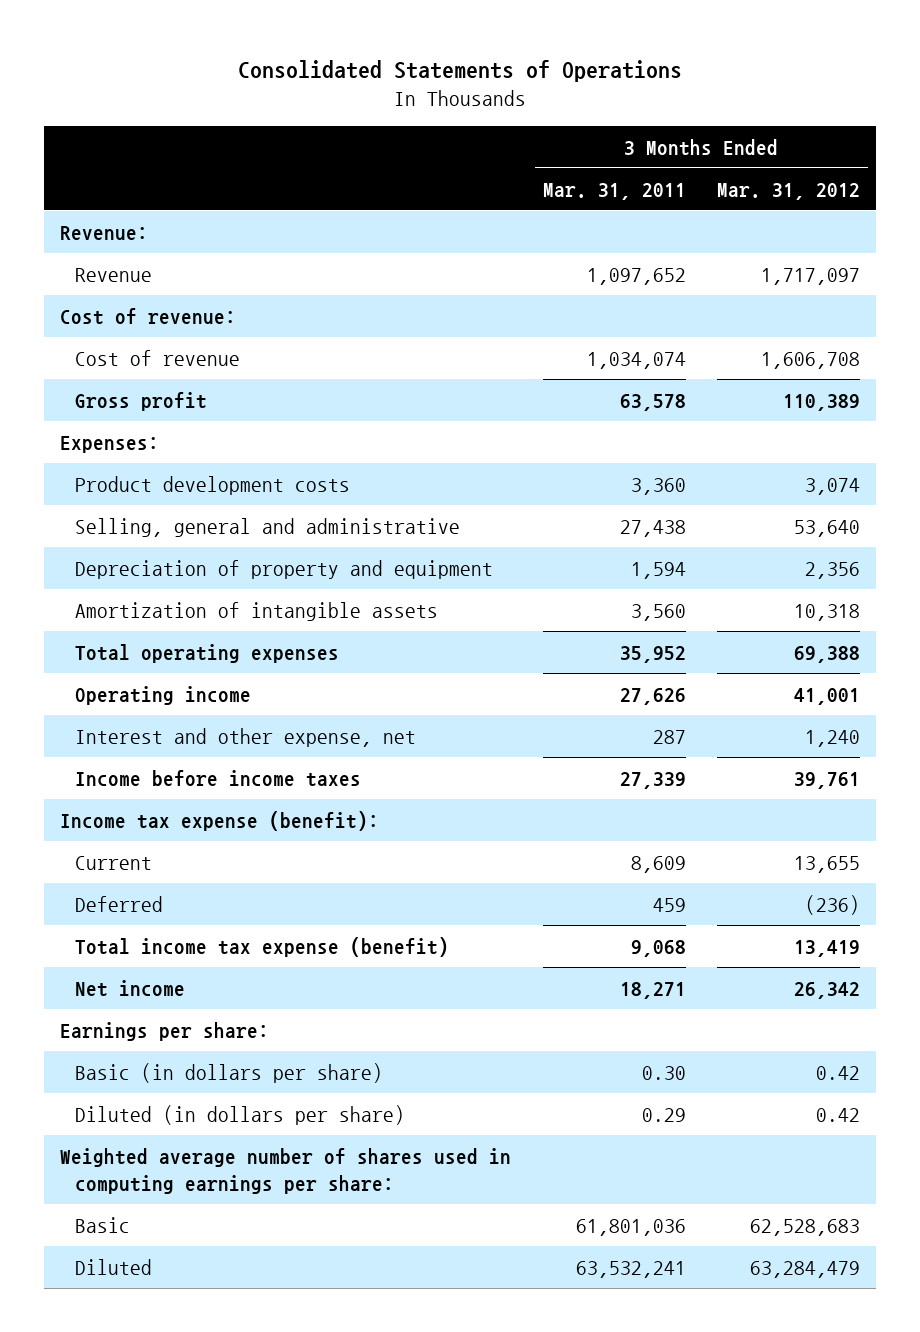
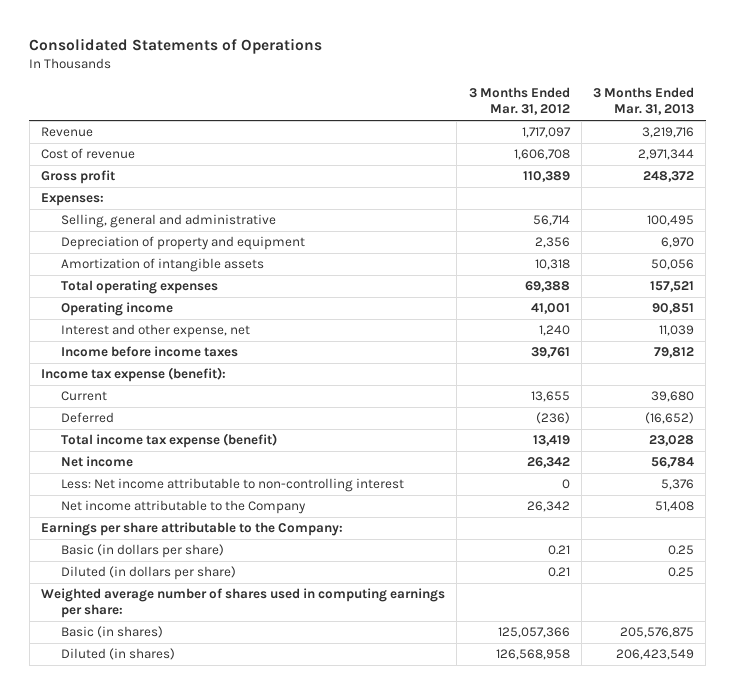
- | 3 Months Ended Mar. 31, 2011 | 3 Months Ended Mar. 31, 2012
+ | 3 Months Ended Mar. 31, 2012 | 3 Months Ended Mar. 31, 2013
- Revenue:
- Cost of revenue:
- Product development costs | 3,360 | 3,074
- Selling, general and administrative | 27,438 | 53,640
+ Selling, general and administrative | 56,714 | 100,495
- Earnings per share:
- Basic (in dollars per share) | 0.30 | 0.42
- Diluted (in dollars per share) | 0.29 | 0.42
+ Less: Net income attributable to non-controlling interest | 0 | 5,376
+ Net income attributable to the Company | 26,342 | 51,408
+ Earnings per share attributable to the Company:
+ Basic (in dollars per share) | 0.21 | 0.25
+ Diluted (in dollars per share) | 0.21 | 0.25
- Basic | 61,801,036 | 62,528,683
- Diluted | 63,532,241 | 63,284,479
+ Basic (in shares) | 125,057,366 | 205,576,875
+ Diluted (in shares) | 126,568,958 | 206,423,549

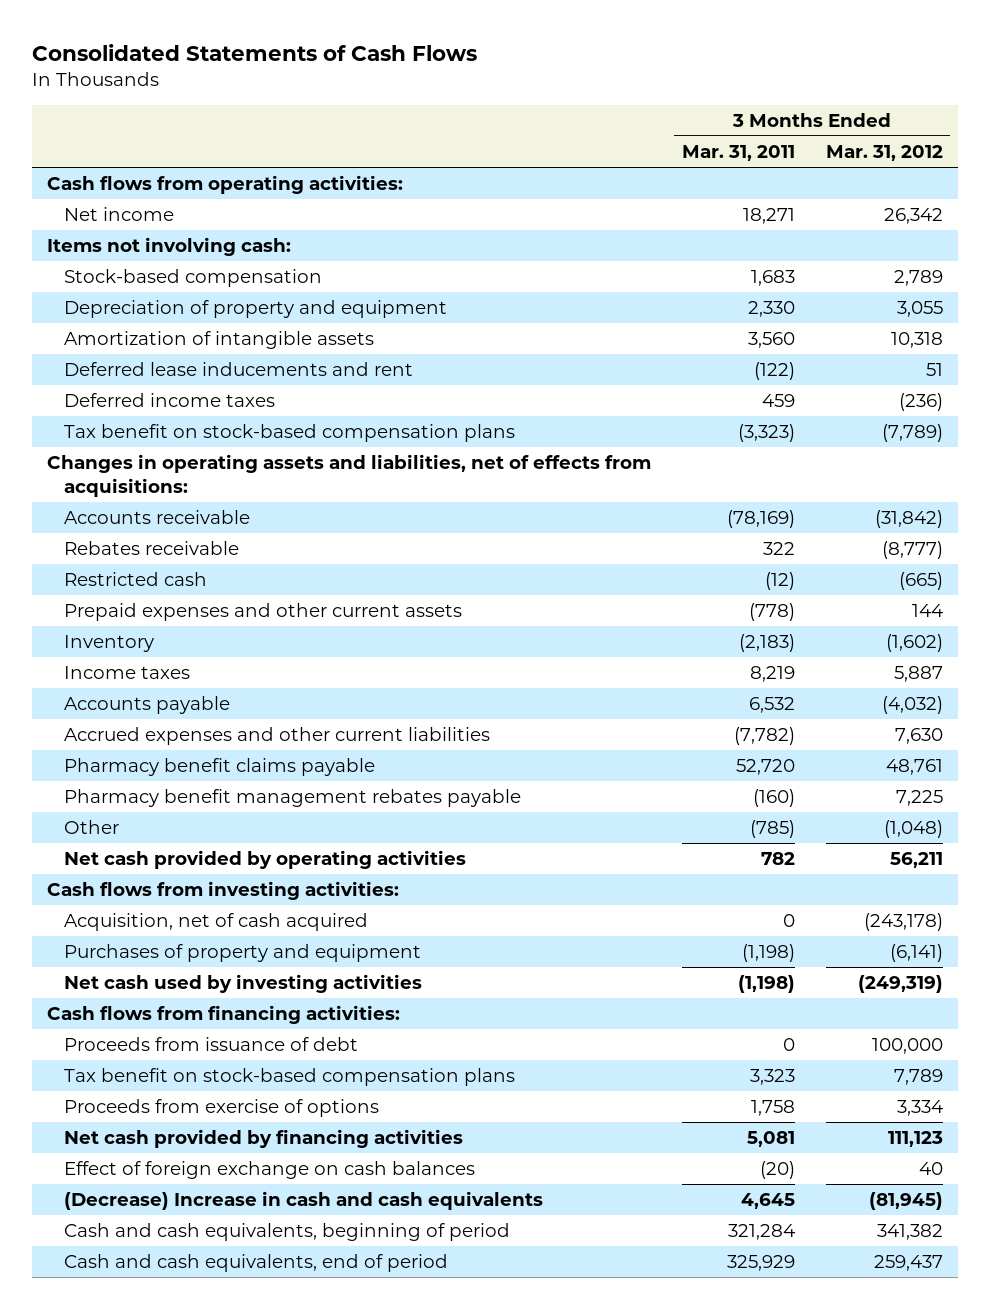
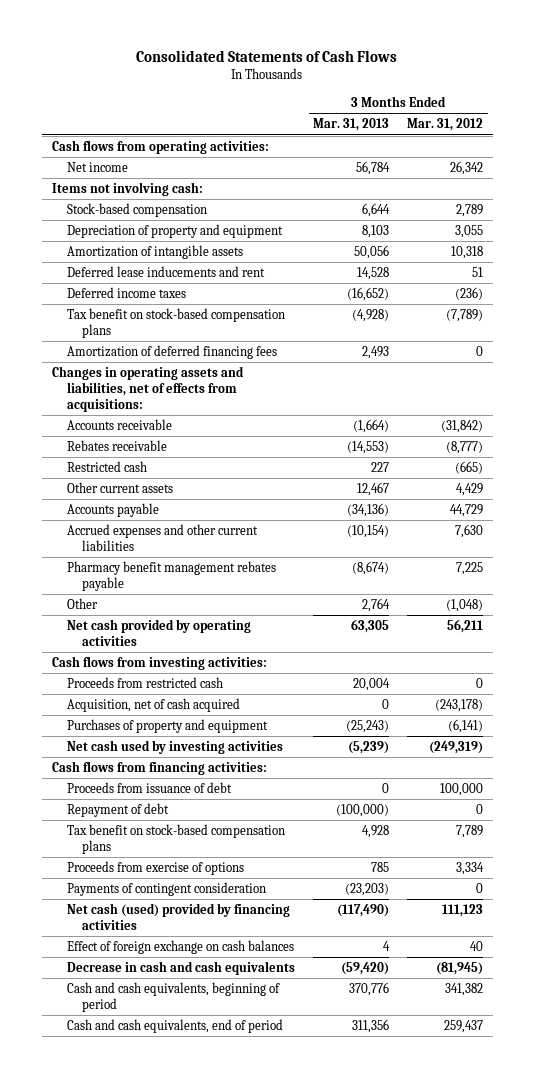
- | 3 Months Ended Mar. 31, 2011 | 3 Months Ended Mar. 31, 2012
+ | 3 Months Ended Mar. 31, 2013 | 3 Months Ended Mar. 31, 2012
+ Amortization of deferred financing fees | 2,493 | 0
- Prepaid expenses and other current assets | (778) | 144
- Inventory | (2,183) | (1,602)
- Income taxes | 8,219 | 5,887
- Accounts payable | 6,532 | (4,032)
+ Other current assets | 12,467 | 4,429
+ Accounts payable | (34,136) | 44,729
- Pharmacy benefit claims payable | 52,720 | 48,761
+ Proceeds from restricted cash | 20,004 | 0
+ Repayment of debt | (100,000) | 0
- Net cash provided by financing activities | 5,081 | 111,123
+ Payments of contingent consideration | (23,203) | 0
+ Net cash (used) provided by financing activities | (117,490) | 111,123
- (Decrease) Increase in cash and cash equivalents | 4,645 | (81,945)
+ Decrease in cash and cash equivalents | (59,420) | (81,945)

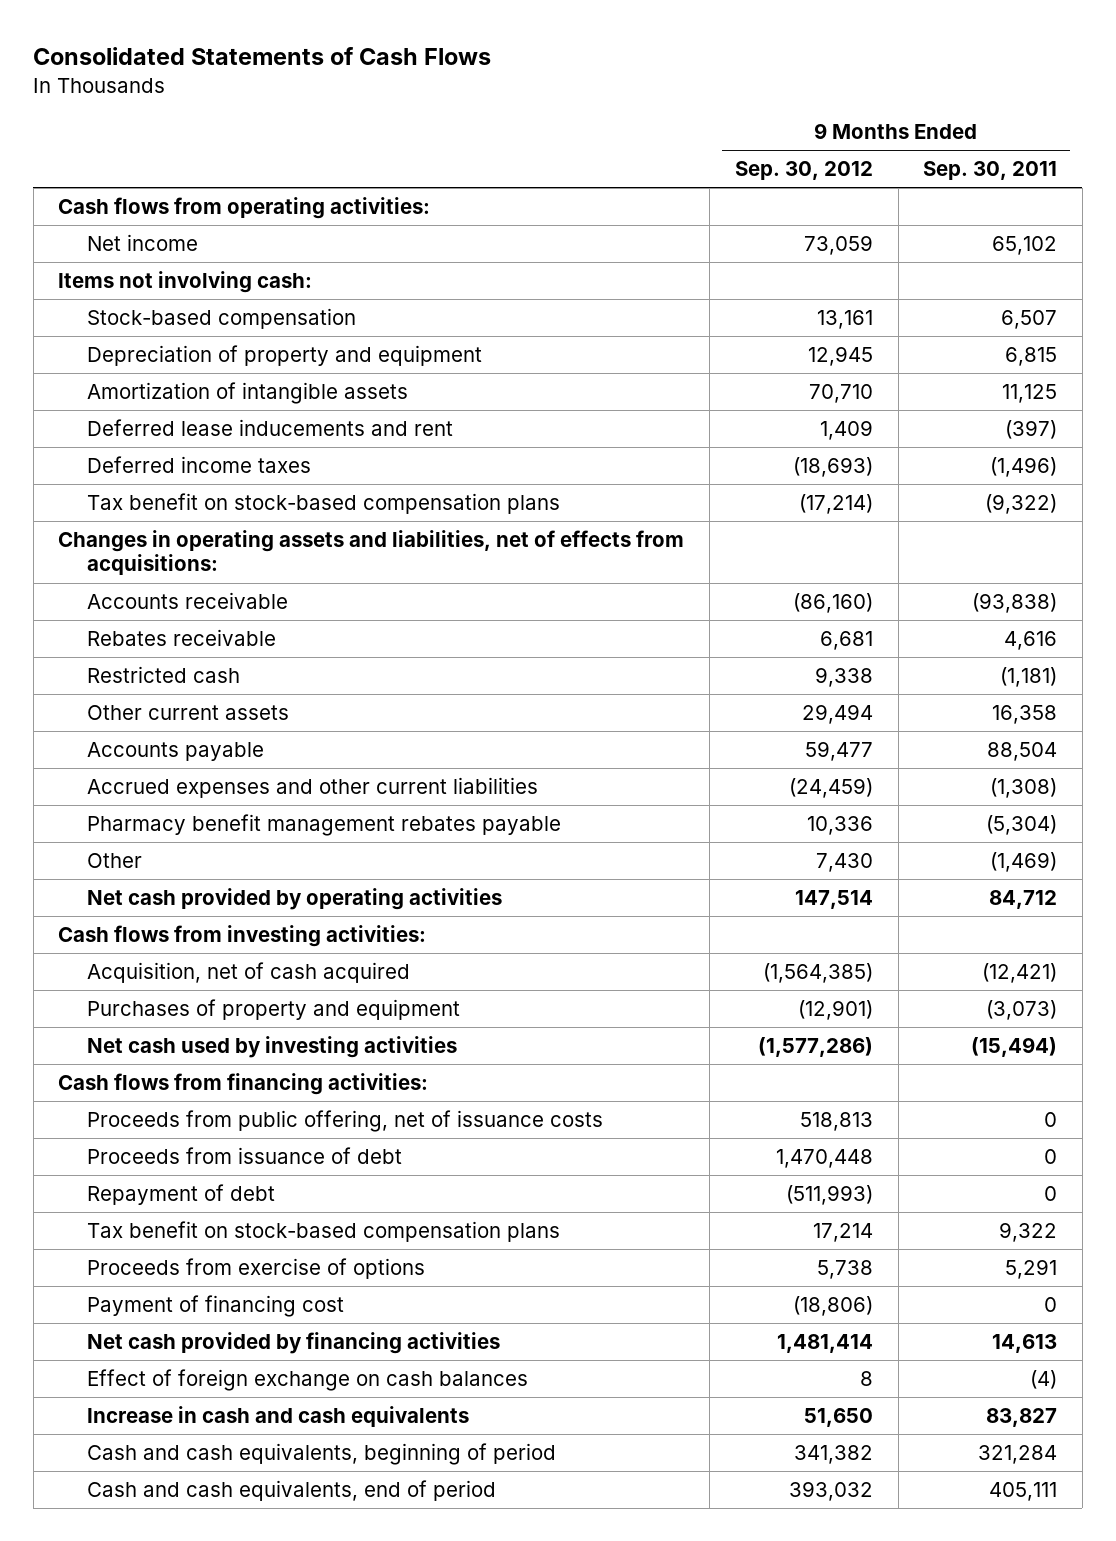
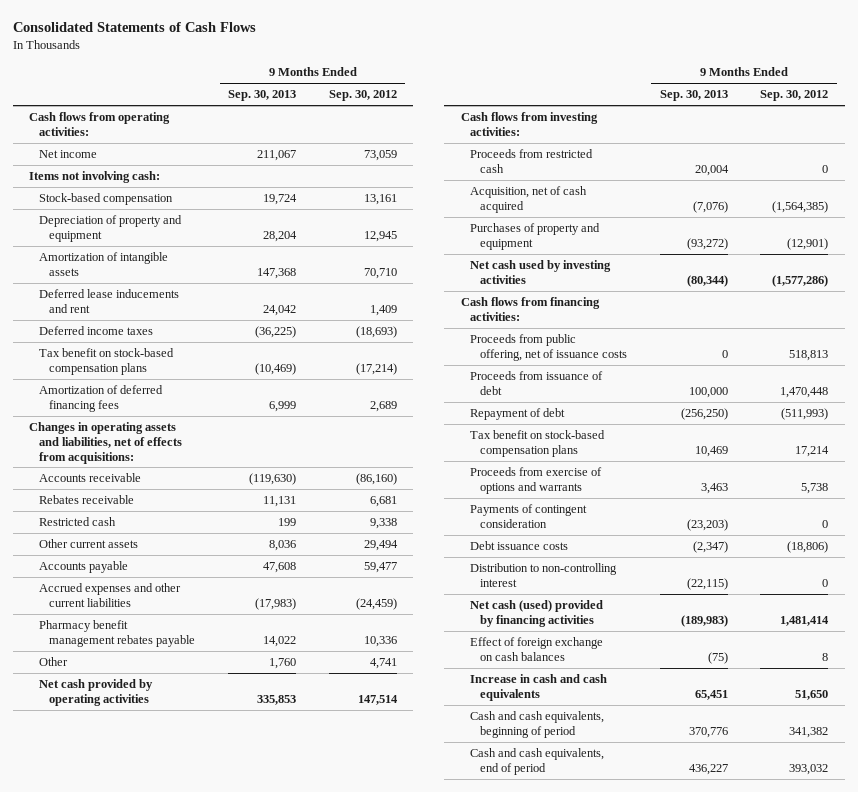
- | 9 Months Ended Sep. 30, 2012 | 9 Months Ended Sep. 30, 2011
+ | 9 Months Ended Sep. 30, 2013 | 9 Months Ended Sep. 30, 2012
+ Amortization of deferred financing fees | 6,999 | 2,689
- Other | 7,430 | (1,469)
+ Other | 1,760 | 4,741
+ Proceeds from restricted cash | 20,004 | 0
- Proceeds from exercise of options | 5,738 | 5,291
- Payment of financing cost | (18,806) | 0
- Net cash provided by financing activities | 1,481,414 | 14,613
+ Proceeds from exercise of options and warrants | 3,463 | 5,738
+ Payments of contingent consideration | (23,203) | 0
+ Debt issuance costs | (2,347) | (18,806)
+ Distribution to non-controlling interest | (22,115) | 0
+ Net cash (used) provided by financing activities | (189,983) | 1,481,414

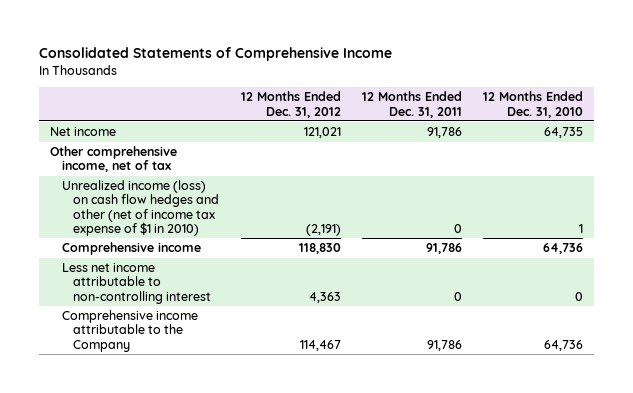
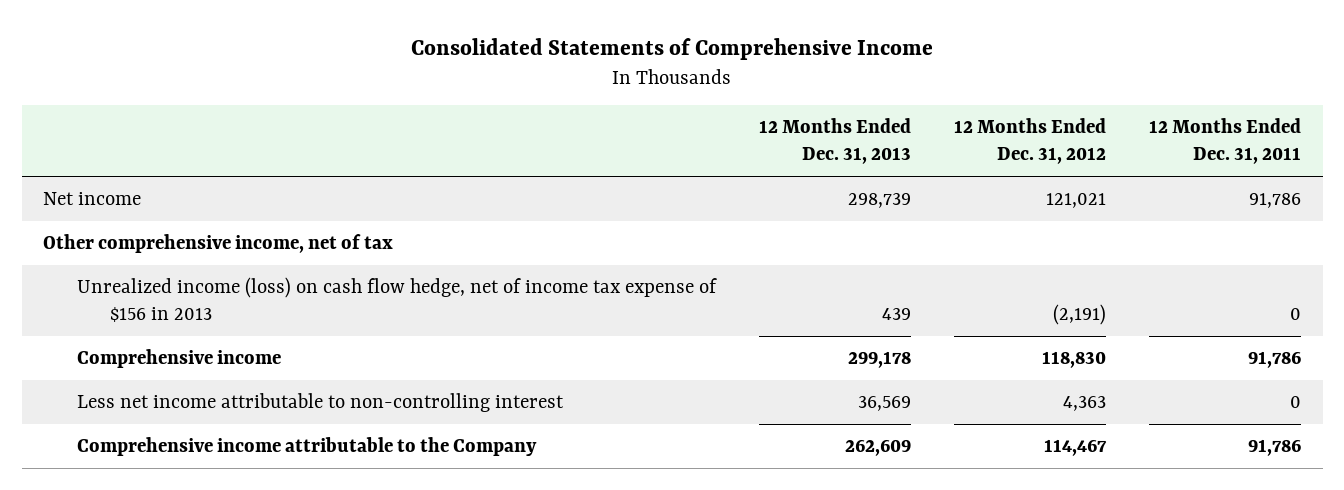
- | 12 Months Ended Dec. 31, 2012 | 12 Months Ended Dec. 31, 2011 | 12 Months Ended Dec. 31, 2010
+ | 12 Months Ended Dec. 31, 2013 | 12 Months Ended Dec. 31, 2012 | 12 Months Ended Dec. 31, 2011
- Unrealized income (loss) on cash flow hedges and other (net of income tax expense of $1 in 2010) | (2,191) | 0 | 1
+ Unrealized income (loss) on cash flow hedge, net of income tax expense of $156 in 2013 | 439 | (2,191) | 0

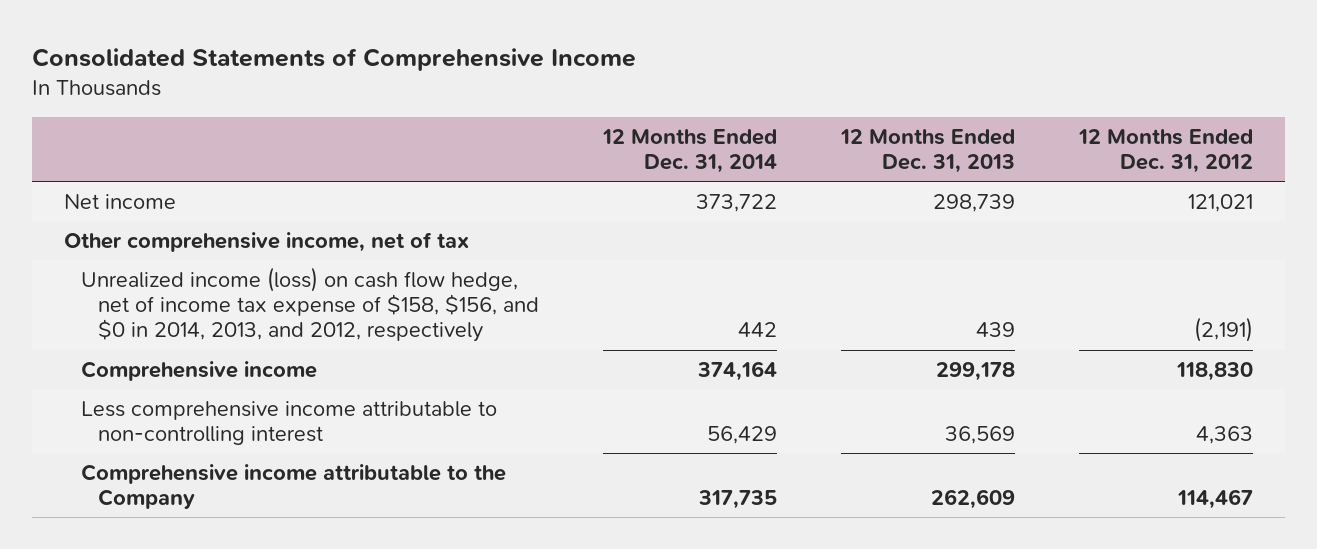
- | 12 Months Ended Dec. 31, 2013 | 12 Months Ended Dec. 31, 2012 | 12 Months Ended Dec. 31, 2011
+ | 12 Months Ended Dec. 31, 2014 | 12 Months Ended Dec. 31, 2013 | 12 Months Ended Dec. 31, 2012
- Unrealized income (loss) on cash flow hedge, net of income tax expense of $156 in 2013 | 439 | (2,191) | 0
+ Unrealized income (loss) on cash flow hedge, net of income tax expense of $158, $156, and $0 in 2014, 2013, and 2012, respectively | 442 | 439 | (2,191)
- Less net income attributable to non-controlling interest | 36,569 | 4,363 | 0
+ Less comprehensive income attributable to non-controlling interest | 56,429 | 36,569 | 4,363

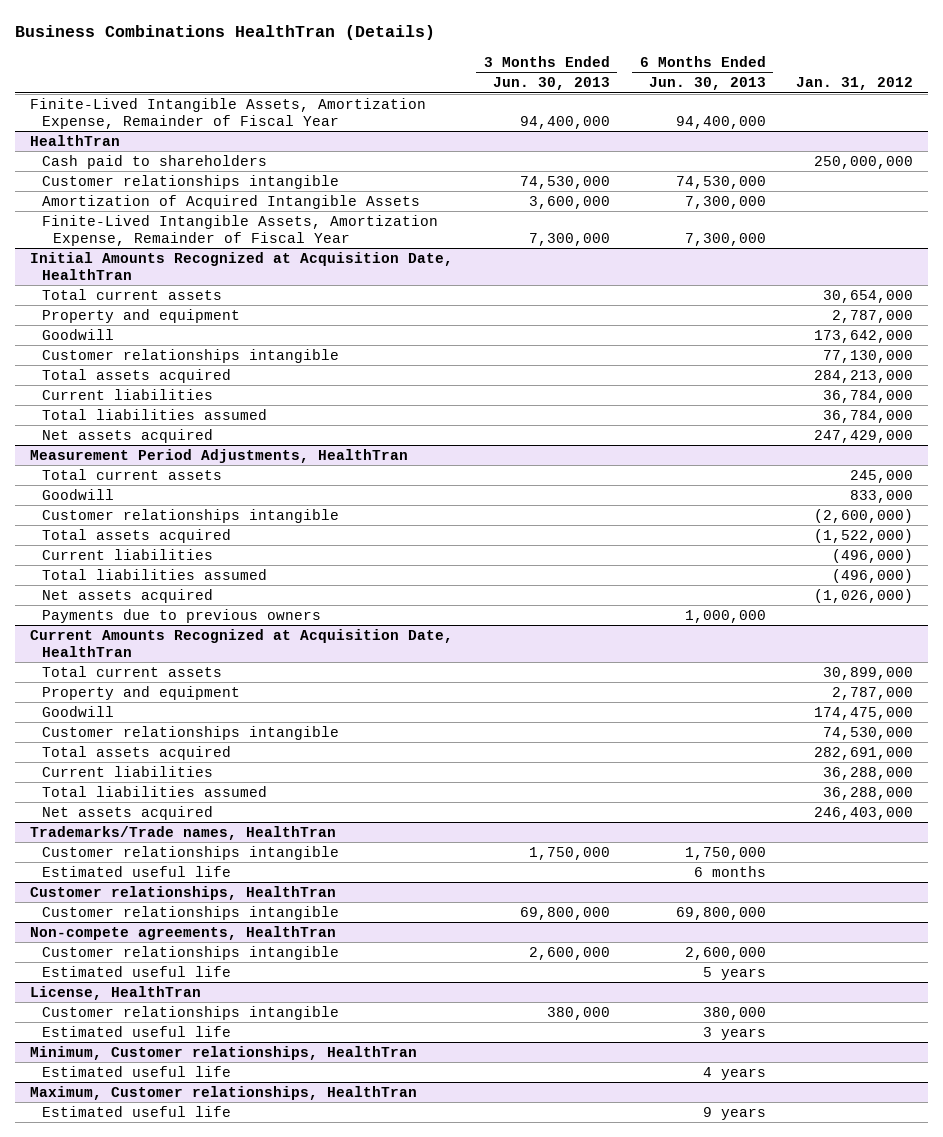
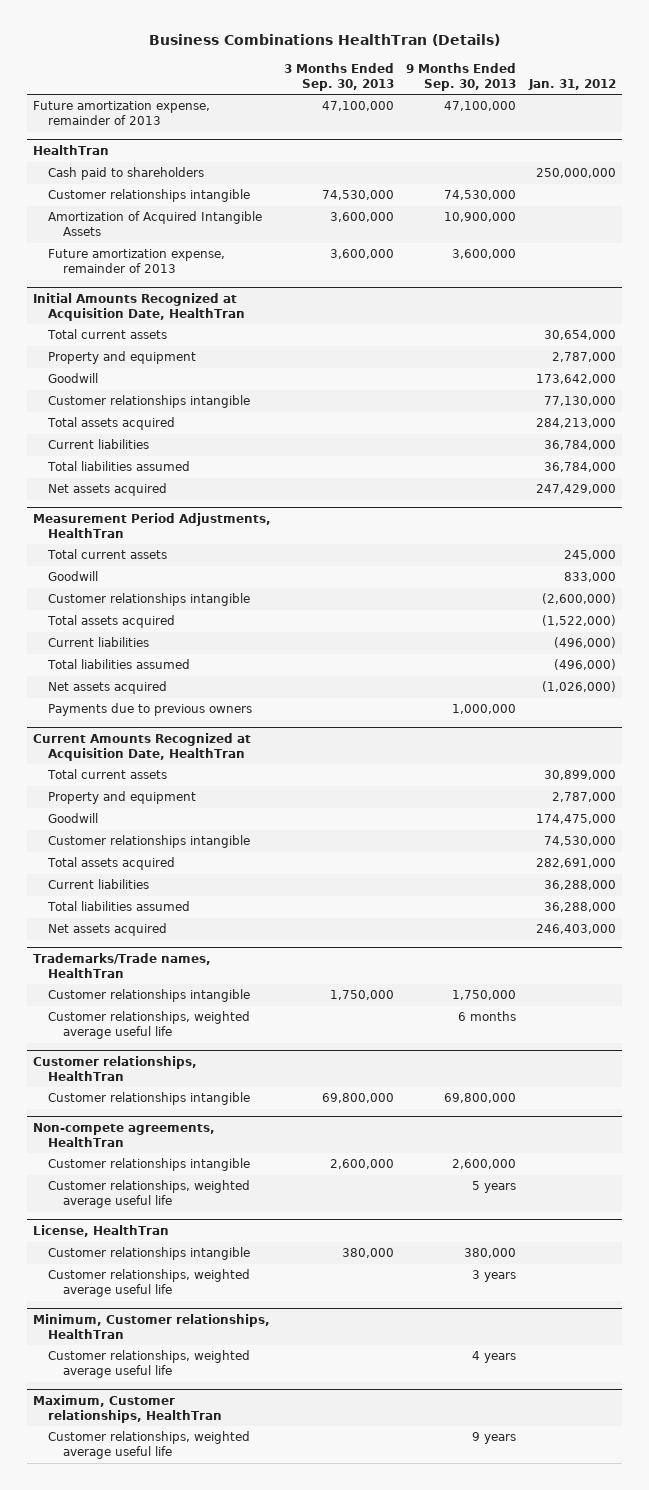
- | 3 Months Ended Jun. 30, 2013 | 6 Months Ended Jun. 30, 2013 | Jan. 31, 2012
+ | 3 Months Ended Sep. 30, 2013 | 9 Months Ended Sep. 30, 2013 | Jan. 31, 2012
- Finite-Lived Intangible Assets, Amortization Expense, Remainder of Fiscal Year | 94,400,000 | 94,400,000 |
+ Future amortization expense, remainder of 2013 | 47,100,000 | 47,100,000 |
@ HealthTran
- Finite-Lived Intangible Assets, Amortization Expense, Remainder of Fiscal Year | 7,300,000 | 7,300,000 |
+ Future amortization expense, remainder of 2013 | 3,600,000 | 3,600,000 |
@ Trademarks/Trade names, HealthTran
- Estimated useful life | | 6 months |
+ Customer relationships, weighted average useful life | | 6 months |
@ Non-compete agreements, HealthTran
- Estimated useful life | | 5 years |
+ Customer relationships, weighted average useful life | | 5 years |
@ License, HealthTran
- Estimated useful life | | 3 years |
+ Customer relationships, weighted average useful life | | 3 years |
@ Minimum, Customer relationships, HealthTran
- Estimated useful life | | 4 years |
+ Customer relationships, weighted average useful life | | 4 years |
@ Maximum, Customer relationships, HealthTran
- Estimated useful life | | 9 years |
+ Customer relationships, weighted average useful life | | 9 years |

